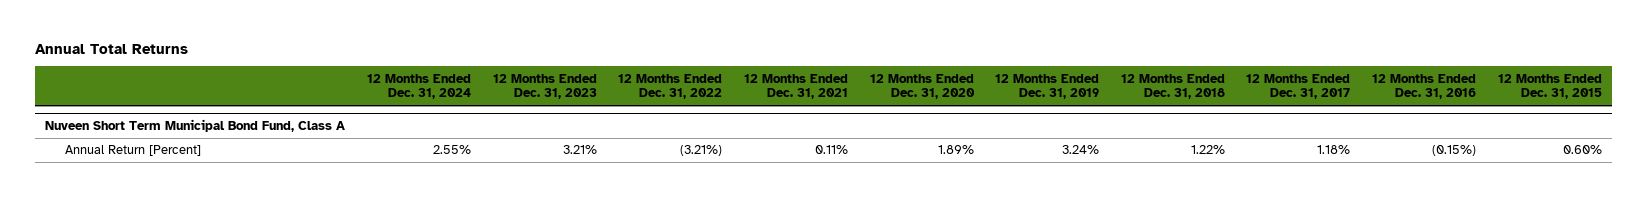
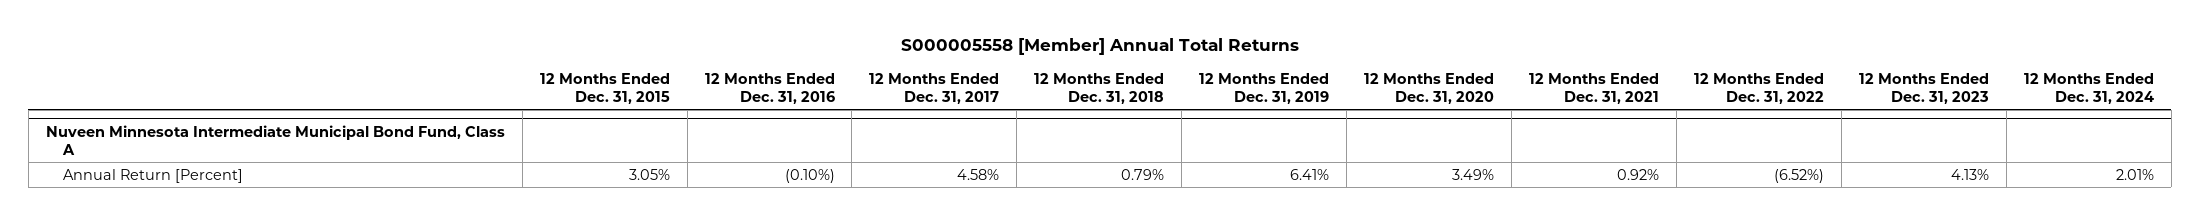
- Annual Total Returns
+ S000005558 [Member] Annual Total Returns
- | 12 Months Ended Dec. 31, 2024 | 12 Months Ended Dec. 31, 2023 | 12 Months Ended Dec. 31, 2022 | 12 Months Ended Dec. 31, 2021 | 12 Months Ended Dec. 31, 2020 | 12 Months Ended Dec. 31, 2019 | 12 Months Ended Dec. 31, 2018 | 12 Months Ended Dec. 31, 2017 | 12 Months Ended Dec. 31, 2016 | 12 Months Ended Dec. 31, 2015
+ | 12 Months Ended Dec. 31, 2015 | 12 Months Ended Dec. 31, 2016 | 12 Months Ended Dec. 31, 2017 | 12 Months Ended Dec. 31, 2018 | 12 Months Ended Dec. 31, 2019 | 12 Months Ended Dec. 31, 2020 | 12 Months Ended Dec. 31, 2021 | 12 Months Ended Dec. 31, 2022 | 12 Months Ended Dec. 31, 2023 | 12 Months Ended Dec. 31, 2024
- Nuveen Short Term Municipal Bond Fund, Class A
- Annual Return [Percent] | 2.55% | 3.21% | (3.21%) | 0.11% | 1.89% | 3.24% | 1.22% | 1.18% | (0.15%) | 0.60%
+ Nuveen Minnesota Intermediate Municipal Bond Fund, Class A
+ Annual Return [Percent] | 3.05% | (0.10%) | 4.58% | 0.79% | 6.41% | 3.49% | 0.92% | (6.52%) | 4.13% | 2.01%

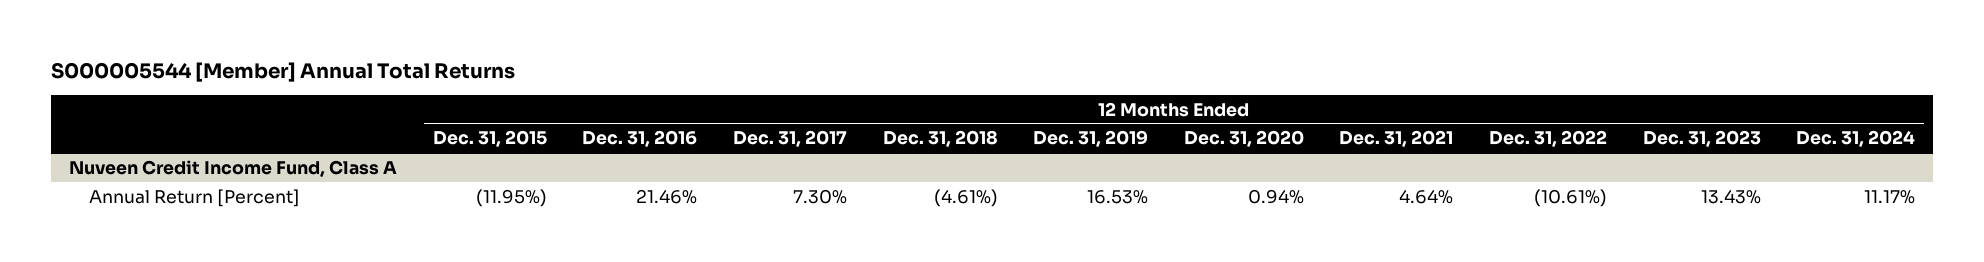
- S000005558 [Member] Annual Total Returns
+ S000005544 [Member] Annual Total Returns
- Nuveen Minnesota Intermediate Municipal Bond Fund, Class A
- Annual Return [Percent] | 3.05% | (0.10%) | 4.58% | 0.79% | 6.41% | 3.49% | 0.92% | (6.52%) | 4.13% | 2.01%
+ Nuveen Credit Income Fund, Class A
+ Annual Return [Percent] | (11.95%) | 21.46% | 7.30% | (4.61%) | 16.53% | 0.94% | 4.64% | (10.61%) | 13.43% | 11.17%

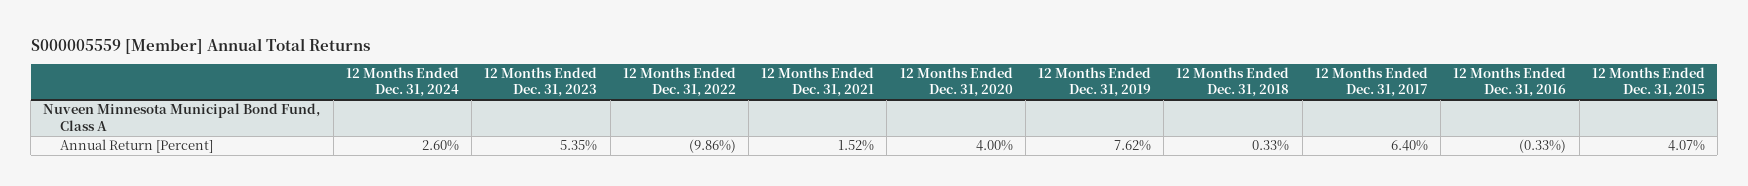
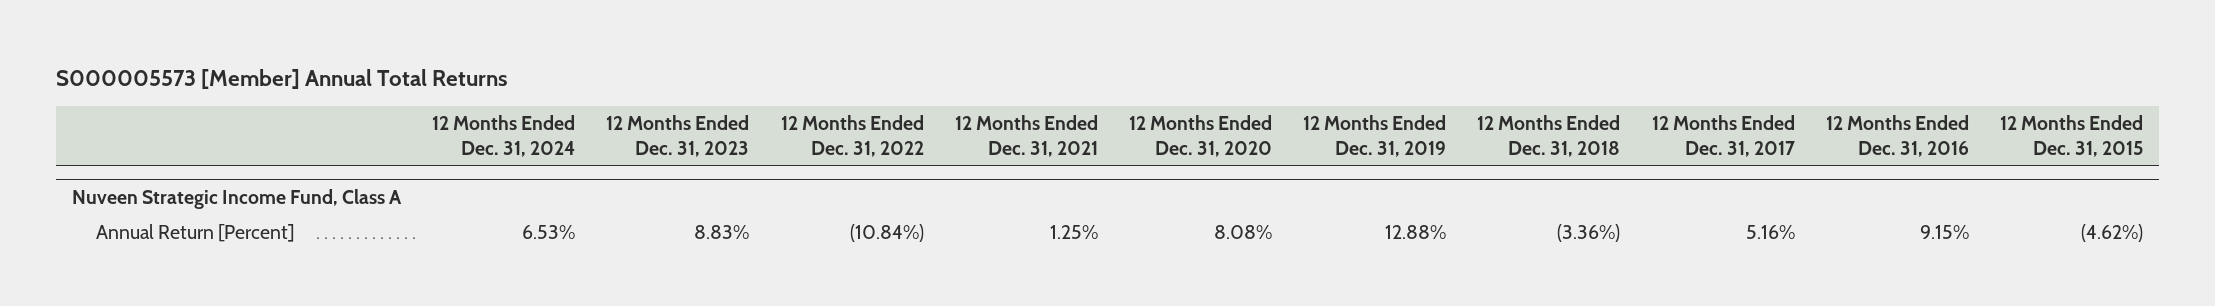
- S000005559 [Member] Annual Total Returns
+ S000005573 [Member] Annual Total Returns
- Nuveen Minnesota Municipal Bond Fund, Class A
- Annual Return [Percent] | 2.60% | 5.35% | (9.86%) | 1.52% | 4.00% | 7.62% | 0.33% | 6.40% | (0.33%) | 4.07%
+ Nuveen Strategic Income Fund, Class A
+ Annual Return [Percent] | 6.53% | 8.83% | (10.84%) | 1.25% | 8.08% | 12.88% | (3.36%) | 5.16% | 9.15% | (4.62%)

